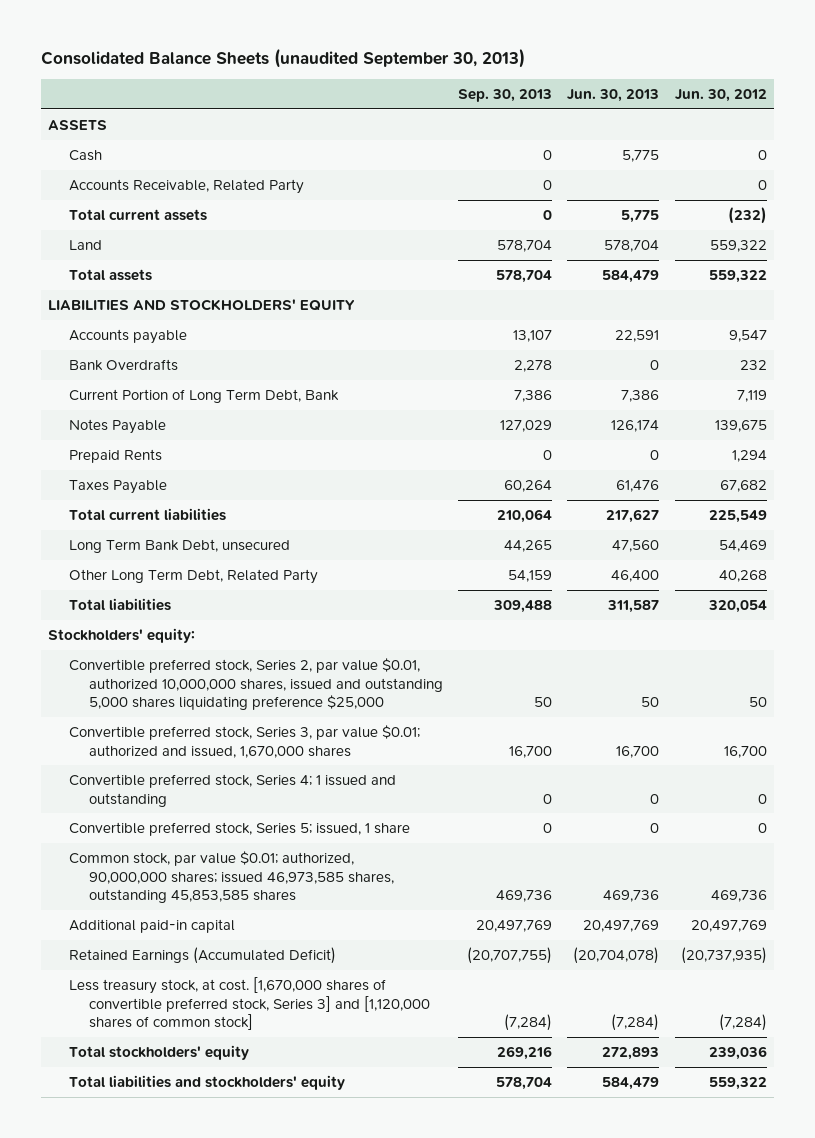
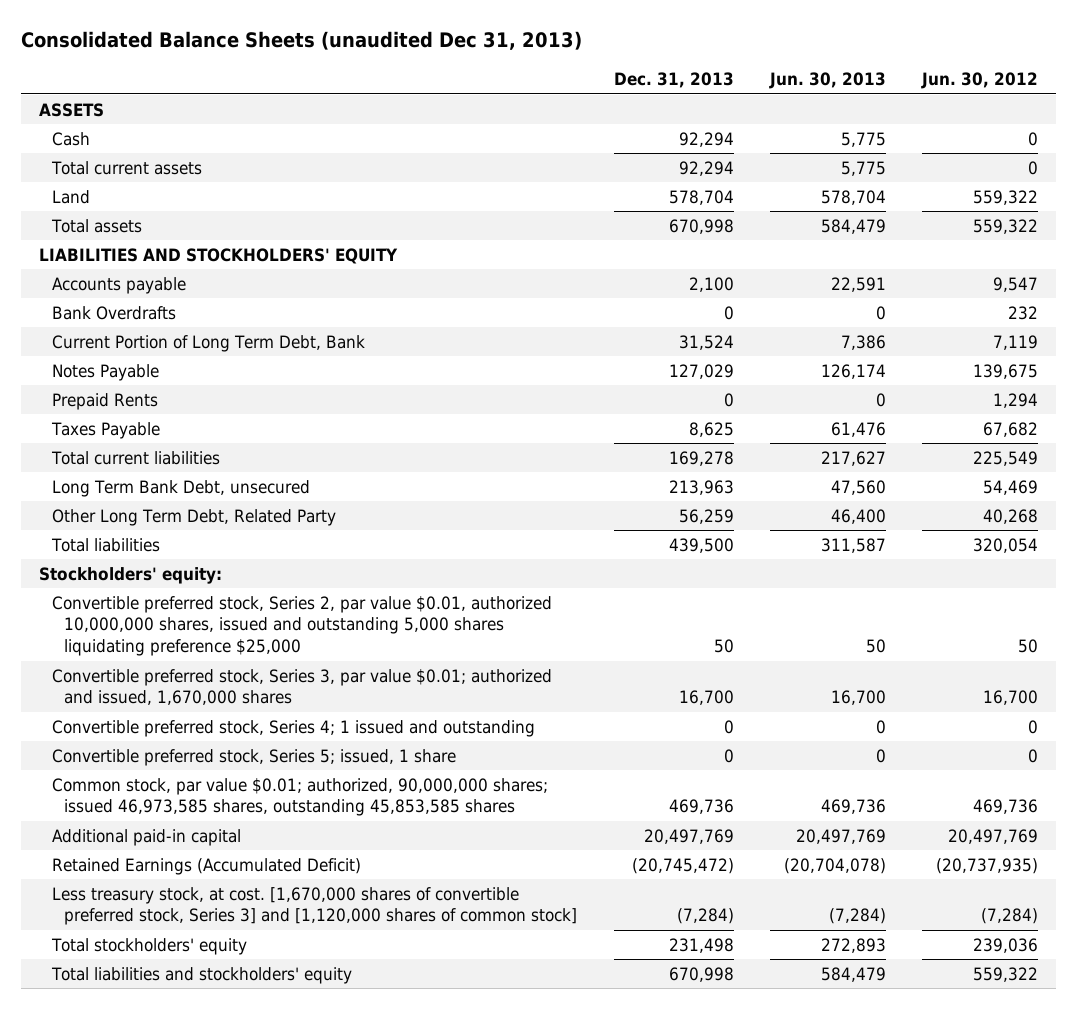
- Consolidated Balance Sheets (unaudited September 30, 2013)
+ Consolidated Balance Sheets (unaudited Dec 31, 2013)
- | Sep. 30, 2013 | Jun. 30, 2013 | Jun. 30, 2012
+ | Dec. 31, 2013 | Jun. 30, 2013 | Jun. 30, 2012
- Accounts Receivable, Related Party | 0 | | 0
- Total current assets | 0 | 5,775 | (232)
+ Total current assets | 92,294 | 5,775 | 0

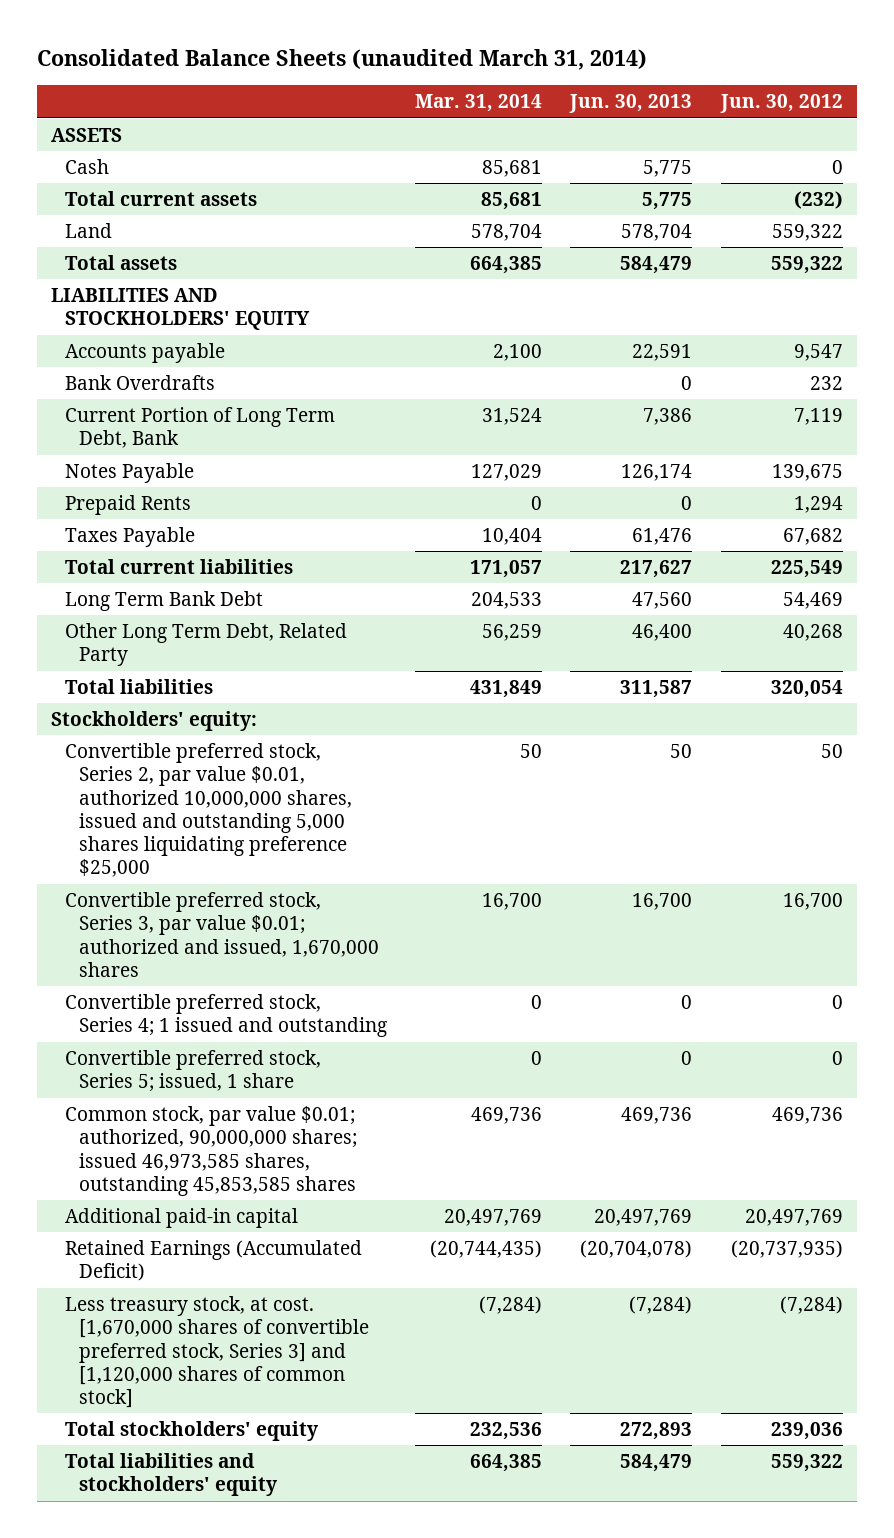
- Consolidated Balance Sheets (unaudited Dec 31, 2013)
+ Consolidated Balance Sheets (unaudited March 31, 2014)
- | Dec. 31, 2013 | Jun. 30, 2013 | Jun. 30, 2012
+ | Mar. 31, 2014 | Jun. 30, 2013 | Jun. 30, 2012
- Total current assets | 92,294 | 5,775 | 0
+ Total current assets | 85,681 | 5,775 | (232)
- Long Term Bank Debt, unsecured | 213,963 | 47,560 | 54,469
+ Long Term Bank Debt | 204,533 | 47,560 | 54,469

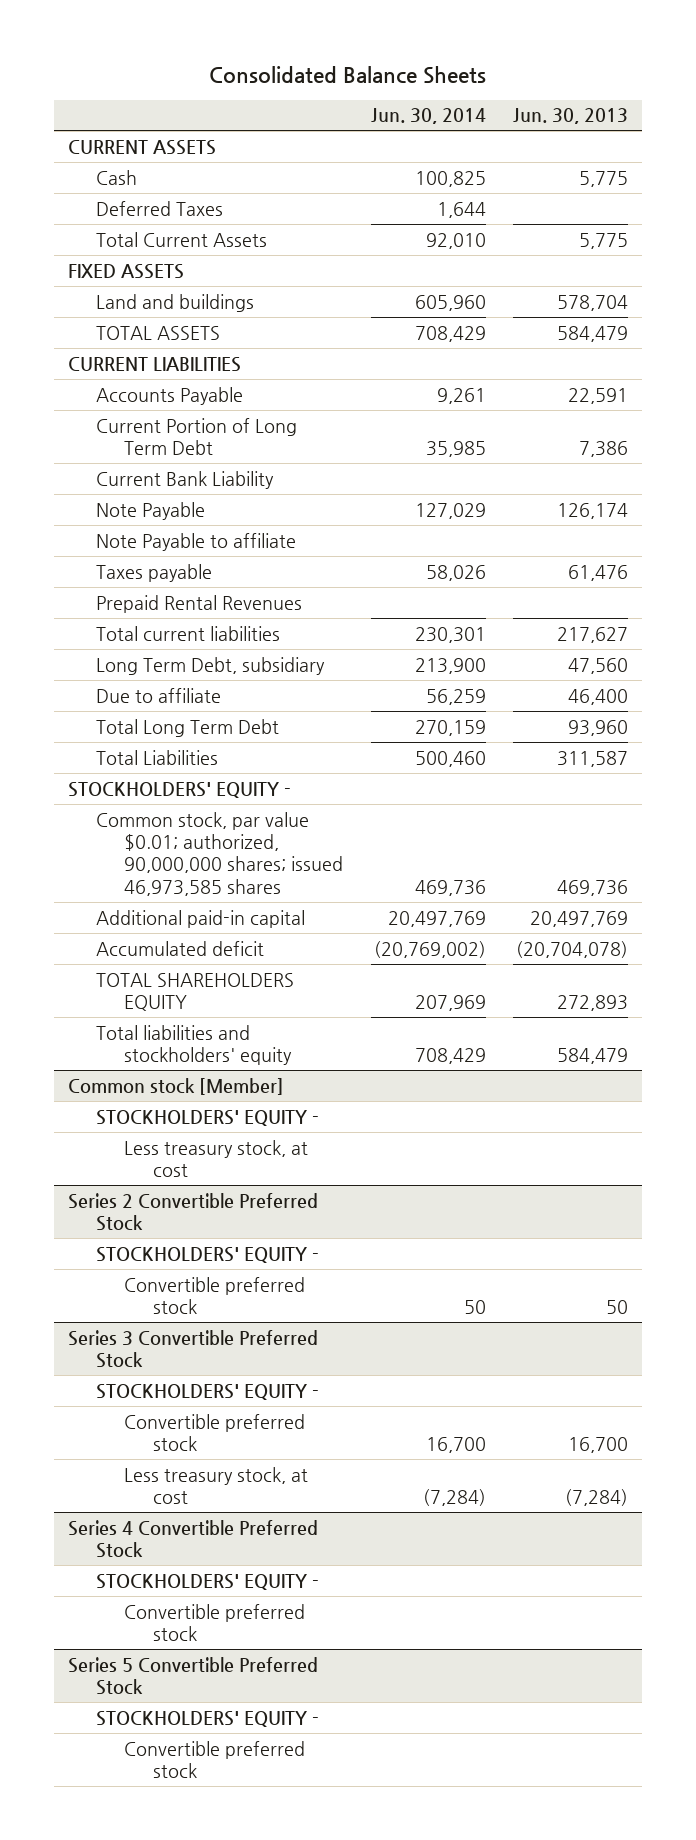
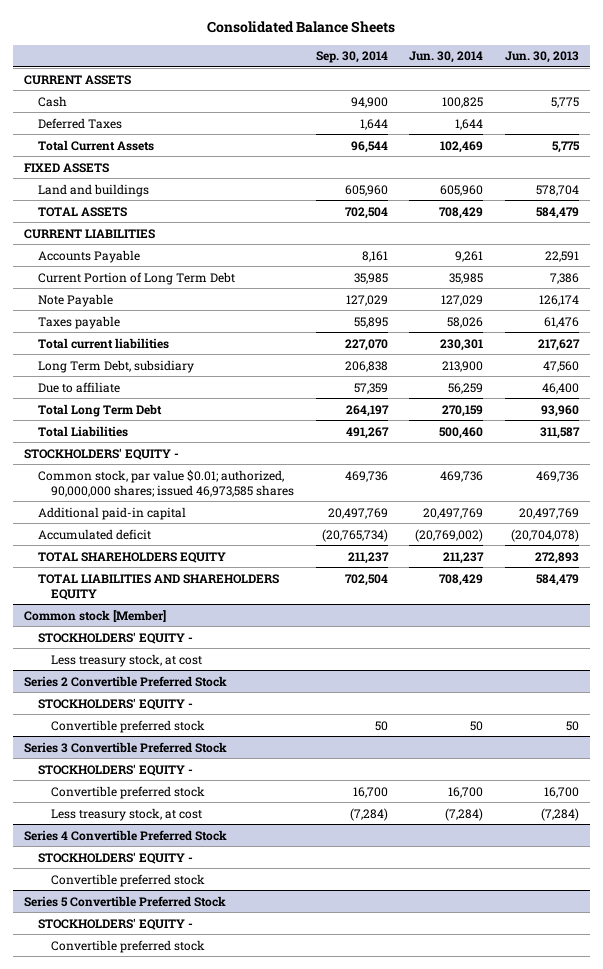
- | Jun. 30, 2014 | Jun. 30, 2013
+ | Sep. 30, 2014 | Jun. 30, 2014 | Jun. 30, 2013
- Total Current Assets | 92,010 | 5,775
+ Total Current Assets | 96,544 | 102,469 | 5,775
- Current Bank Liability
- Note Payable to affiliate
- Prepaid Rental Revenues
- TOTAL SHAREHOLDERS EQUITY | 207,969 | 272,893
- Total liabilities and stockholders' equity | 708,429 | 584,479
+ TOTAL SHAREHOLDERS EQUITY | 211,237 | 211,237 | 272,893
+ TOTAL LIABILITIES AND SHAREHOLDERS EQUITY | 702,504 | 708,429 | 584,479

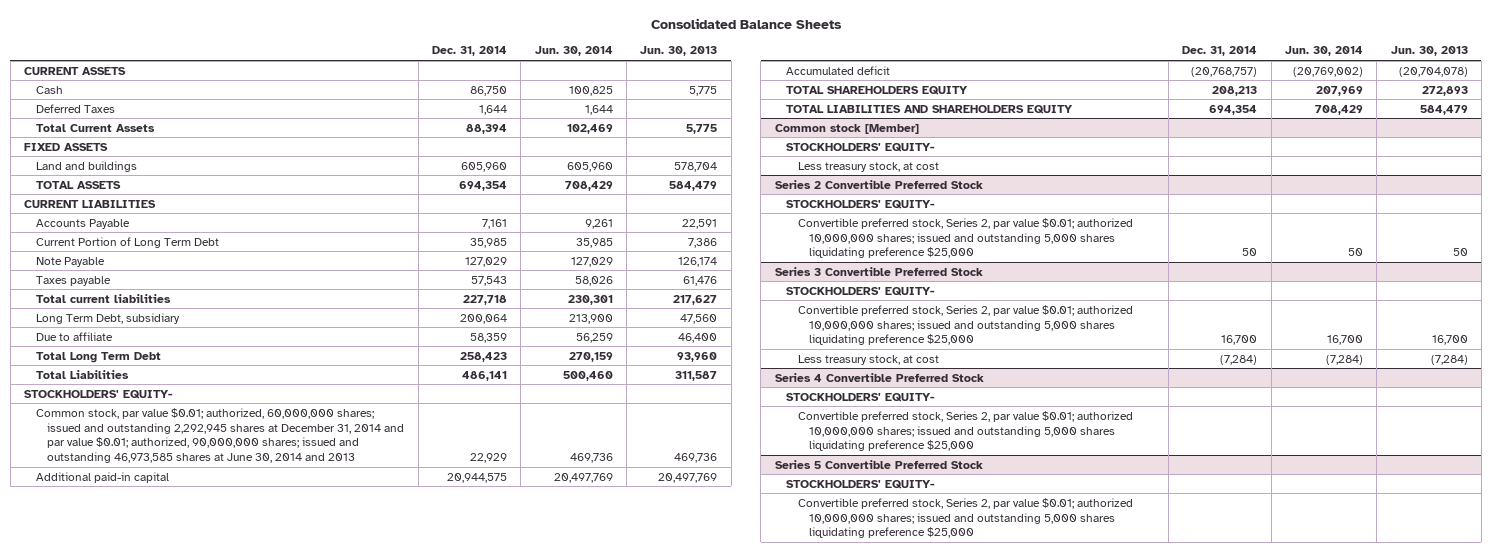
- | Sep. 30, 2014 | Jun. 30, 2014 | Jun. 30, 2013
+ | Dec. 31, 2014 | Jun. 30, 2014 | Jun. 30, 2013
- STOCKHOLDERS' EQUITY -
- Common stock, par value $0.01; authorized, 90,000,000 shares; issued 46,973,585 shares | 469,736 | 469,736 | 469,736
+ STOCKHOLDERS' EQUITY-
+ Common stock, par value $0.01; authorized, 60,000,000 shares; issued and outstanding 2,292,945 shares at December 31, 2014 and par value $0.01; authorized, 90,000,000 shares; issued and outstanding 46,973,585 shares at June 30, 2014 and 2013 | 22,929 | 469,736 | 469,736
- TOTAL SHAREHOLDERS EQUITY | 211,237 | 211,237 | 272,893
+ TOTAL SHAREHOLDERS EQUITY | 208,213 | 207,969 | 272,893
@ Common stock [Member]
- STOCKHOLDERS' EQUITY -
+ STOCKHOLDERS' EQUITY-
@ Series 2 Convertible Preferred Stock
- STOCKHOLDERS' EQUITY -
- Convertible preferred stock | 50 | 50 | 50
+ STOCKHOLDERS' EQUITY-
+ Convertible preferred stock, Series 2, par value $0.01; authorized 10,000,000 shares; issued and outstanding 5,000 shares liquidating preference $25,000 | 50 | 50 | 50
@ Series 3 Convertible Preferred Stock
- STOCKHOLDERS' EQUITY -
- Convertible preferred stock | 16,700 | 16,700 | 16,700
+ STOCKHOLDERS' EQUITY-
+ Convertible preferred stock, Series 2, par value $0.01; authorized 10,000,000 shares; issued and outstanding 5,000 shares liquidating preference $25,000 | 16,700 | 16,700 | 16,700
@ Series 4 Convertible Preferred Stock
- STOCKHOLDERS' EQUITY -
- Convertible preferred stock
+ STOCKHOLDERS' EQUITY-
+ Convertible preferred stock, Series 2, par value $0.01; authorized 10,000,000 shares; issued and outstanding 5,000 shares liquidating preference $25,000
@ Series 5 Convertible Preferred Stock
- STOCKHOLDERS' EQUITY -
- Convertible preferred stock
+ STOCKHOLDERS' EQUITY-
+ Convertible preferred stock, Series 2, par value $0.01; authorized 10,000,000 shares; issued and outstanding 5,000 shares liquidating preference $25,000

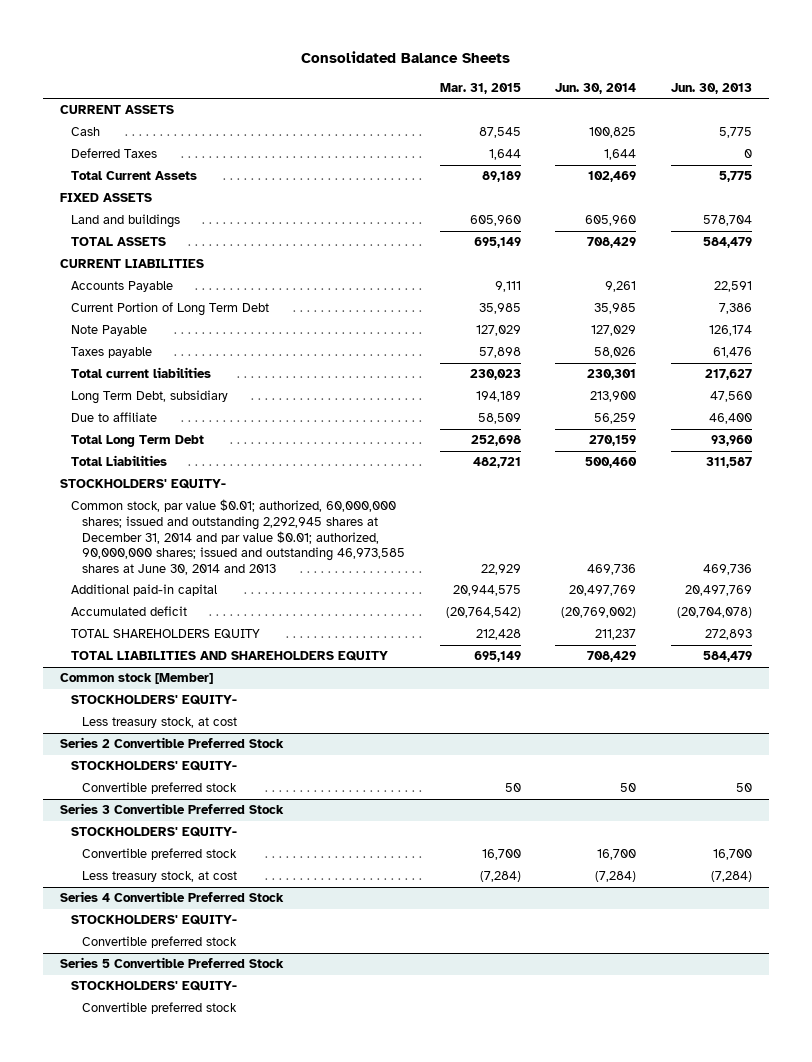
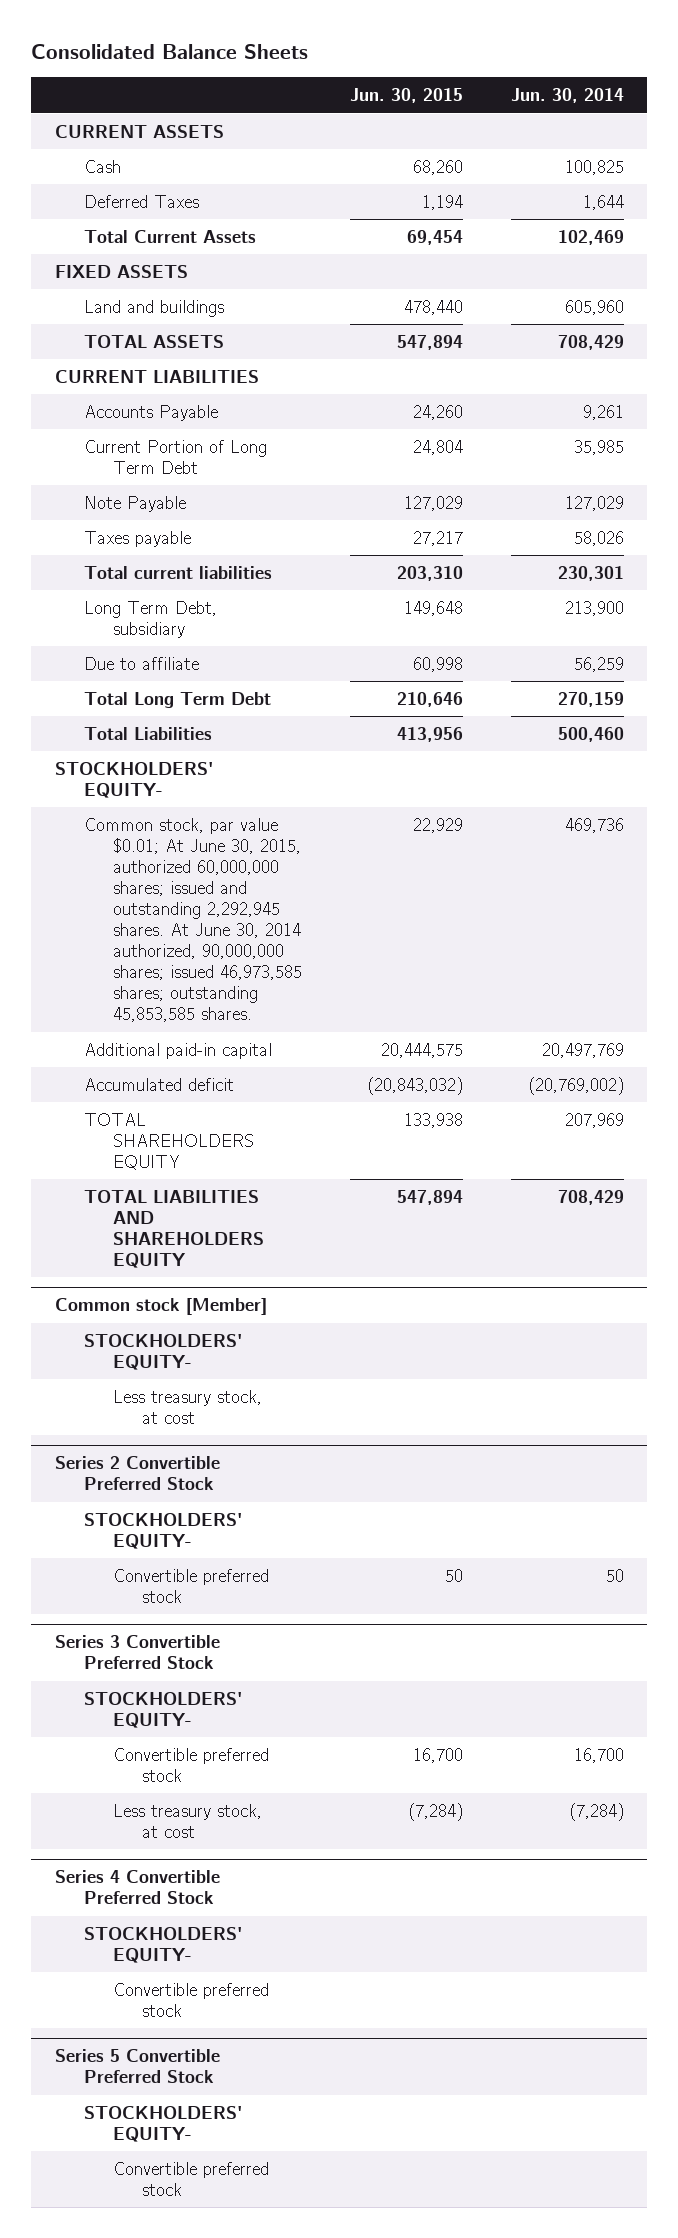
- | Mar. 31, 2015 | Jun. 30, 2014 | Jun. 30, 2013
+ | Jun. 30, 2015 | Jun. 30, 2014
- Common stock, par value $0.01; authorized, 60,000,000 shares; issued and outstanding 2,292,945 shares at December 31, 2014 and par value $0.01; authorized, 90,000,000 shares; issued and outstanding 46,973,585 shares at June 30, 2014 and 2013 | 22,929 | 469,736 | 469,736
+ Common stock, par value $0.01; At June 30, 2015, authorized 60,000,000 shares; issued and outstanding 2,292,945 shares. At June 30, 2014 authorized, 90,000,000 shares; issued 46,973,585 shares; outstanding 45,853,585 shares. | 22,929 | 469,736
- TOTAL SHAREHOLDERS EQUITY | 212,428 | 211,237 | 272,893
+ TOTAL SHAREHOLDERS EQUITY | 133,938 | 207,969

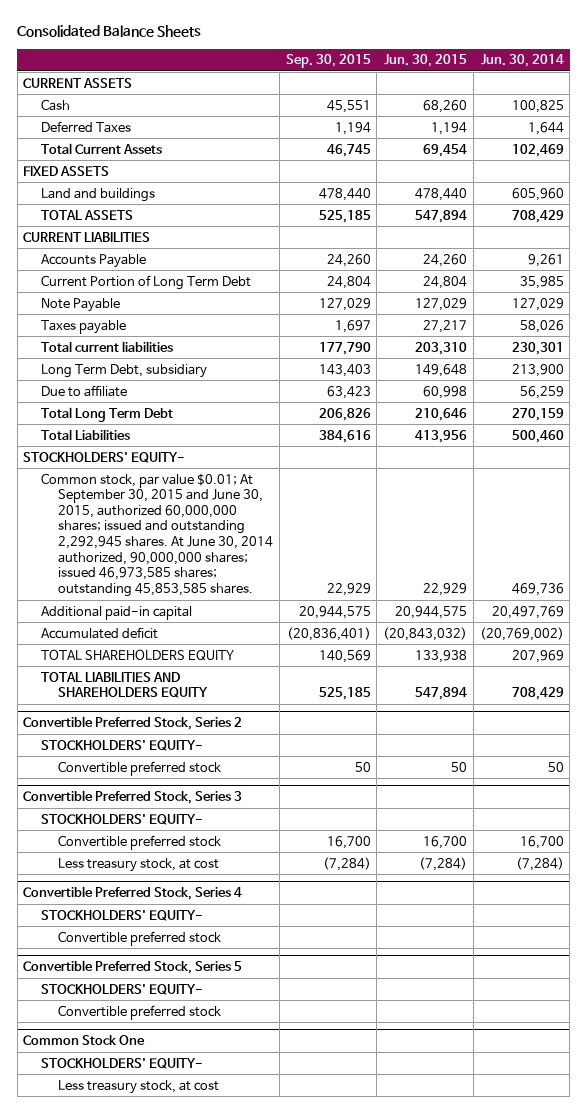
- | Jun. 30, 2015 | Jun. 30, 2014
+ | Sep. 30, 2015 | Jun. 30, 2015 | Jun. 30, 2014
- Common stock, par value $0.01; At June 30, 2015, authorized 60,000,000 shares; issued and outstanding 2,292,945 shares. At June 30, 2014 authorized, 90,000,000 shares; issued 46,973,585 shares; outstanding 45,853,585 shares. | 22,929 | 469,736
- Additional paid-in capital | 20,444,575 | 20,497,769
+ Common stock, par value $0.01; At September 30, 2015 and June 30, 2015, authorized 60,000,000 shares; issued and outstanding 2,292,945 shares. At June 30, 2014 authorized, 90,000,000 shares; issued 46,973,585 shares; outstanding 45,853,585 shares. | 22,929 | 22,929 | 469,736
+ Additional paid-in capital | 20,944,575 | 20,944,575 | 20,497,769
- Common stock [Member]
- STOCKHOLDERS' EQUITY-
- Less treasury stock, at cost
- Series 2 Convertible Preferred Stock
+ Convertible Preferred Stock, Series 2
- Series 3 Convertible Preferred Stock
+ Convertible Preferred Stock, Series 3
- Series 4 Convertible Preferred Stock
+ Convertible Preferred Stock, Series 4
- Series 5 Convertible Preferred Stock
+ Convertible Preferred Stock, Series 5
+ Common Stock One
+ STOCKHOLDERS' EQUITY-
+ Less treasury stock, at cost

